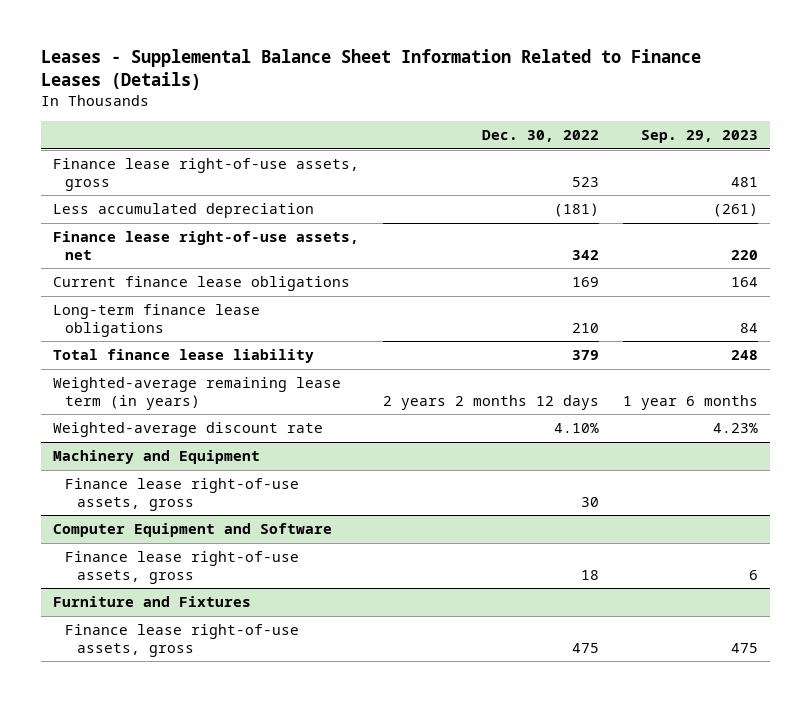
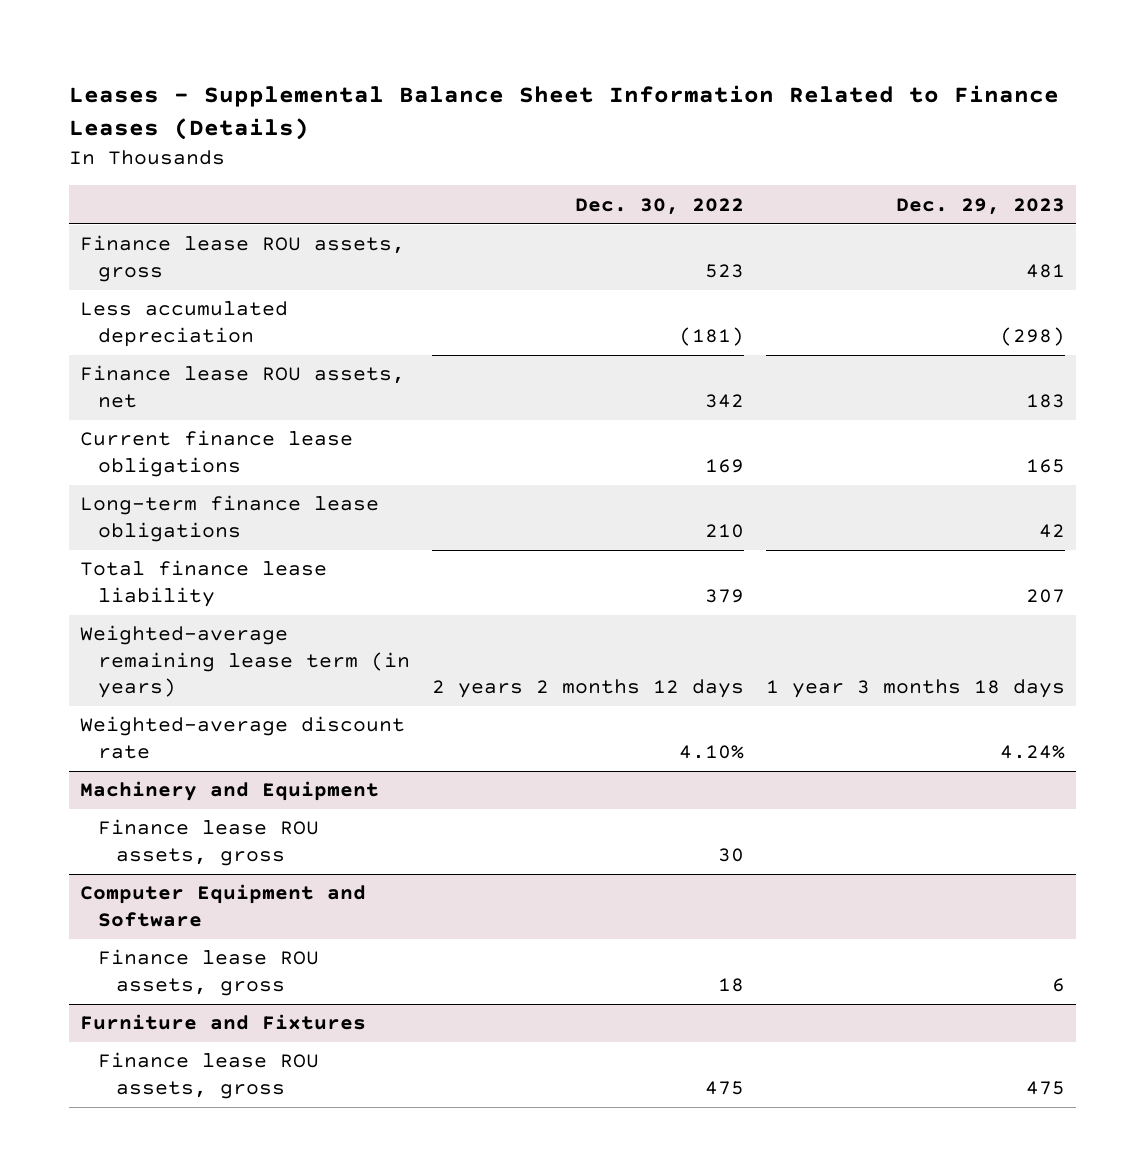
- | Dec. 30, 2022 | Sep. 29, 2023
+ | Dec. 30, 2022 | Dec. 29, 2023
- Finance lease right-of-use assets, gross | 523 | 481
+ Finance lease ROU assets, gross | 523 | 481
- Finance lease right-of-use assets, net | 342 | 220
+ Finance lease ROU assets, net | 342 | 183
@ Machinery and Equipment
- Finance lease right-of-use assets, gross | 30 |
+ Finance lease ROU assets, gross | 30 |
@ Computer Equipment and Software
- Finance lease right-of-use assets, gross | 18 | 6
+ Finance lease ROU assets, gross | 18 | 6
@ Furniture and Fixtures
- Finance lease right-of-use assets, gross | 475 | 475
+ Finance lease ROU assets, gross | 475 | 475

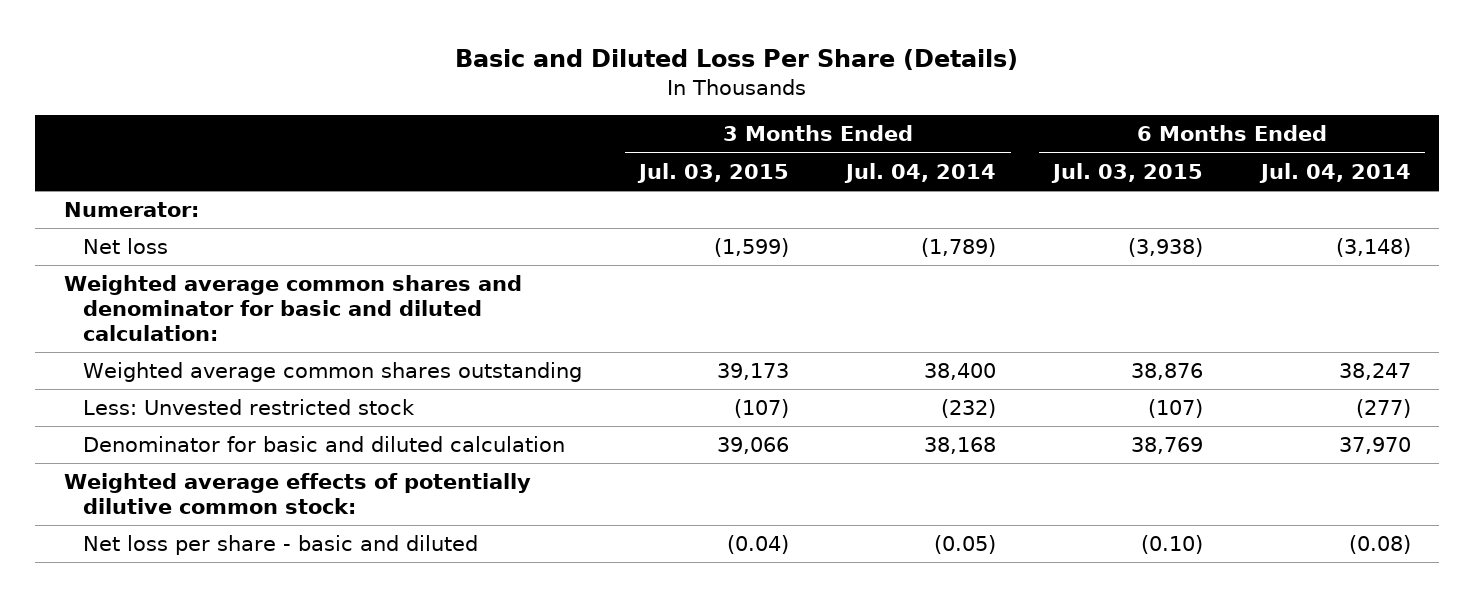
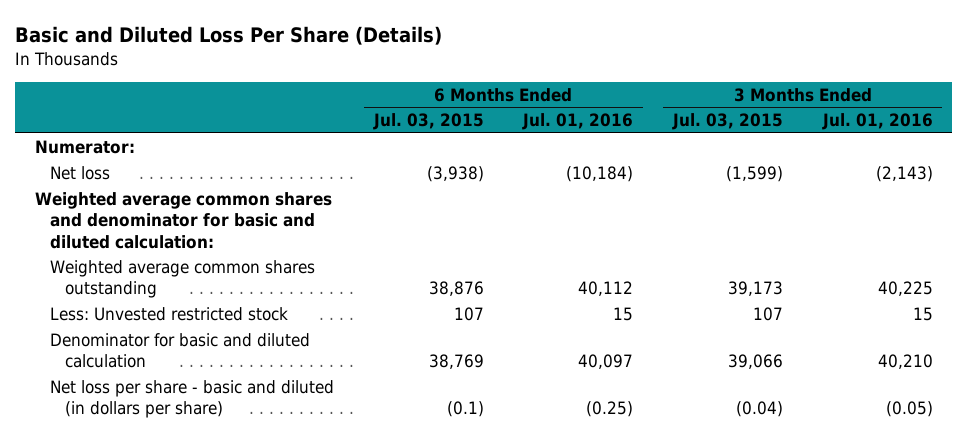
- | 3 Months Ended Jul. 03, 2015 | 3 Months Ended Jul. 04, 2014 | 6 Months Ended Jul. 03, 2015 | 6 Months Ended Jul. 04, 2014
+ | 6 Months Ended Jul. 03, 2015 | 6 Months Ended Jul. 01, 2016 | 3 Months Ended Jul. 03, 2015 | 3 Months Ended Jul. 01, 2016
- Less: Unvested restricted stock | (107) | (232) | (107) | (277)
+ Less: Unvested restricted stock | 107 | 15 | 107 | 15
- Weighted average effects of potentially dilutive common stock:
- Net loss per share - basic and diluted | (0.04) | (0.05) | (0.10) | (0.08)
+ Net loss per share - basic and diluted (in dollars per share) | (0.1) | (0.25) | (0.04) | (0.05)

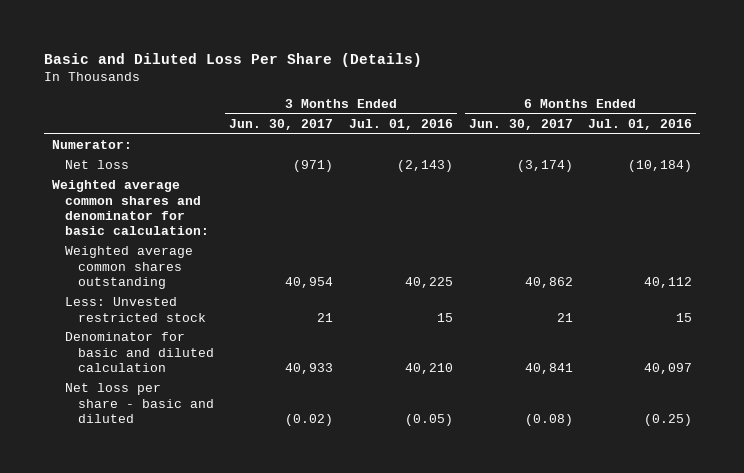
- | 6 Months Ended Jul. 03, 2015 | 6 Months Ended Jul. 01, 2016 | 3 Months Ended Jul. 03, 2015 | 3 Months Ended Jul. 01, 2016
+ | 3 Months Ended Jun. 30, 2017 | 3 Months Ended Jul. 01, 2016 | 6 Months Ended Jun. 30, 2017 | 6 Months Ended Jul. 01, 2016
- Weighted average common shares and denominator for basic and diluted calculation:
+ Weighted average common shares and denominator for basic calculation:
- Net loss per share - basic and diluted (in dollars per share) | (0.1) | (0.25) | (0.04) | (0.05)
+ Net loss per share - basic and diluted | (0.02) | (0.05) | (0.08) | (0.25)

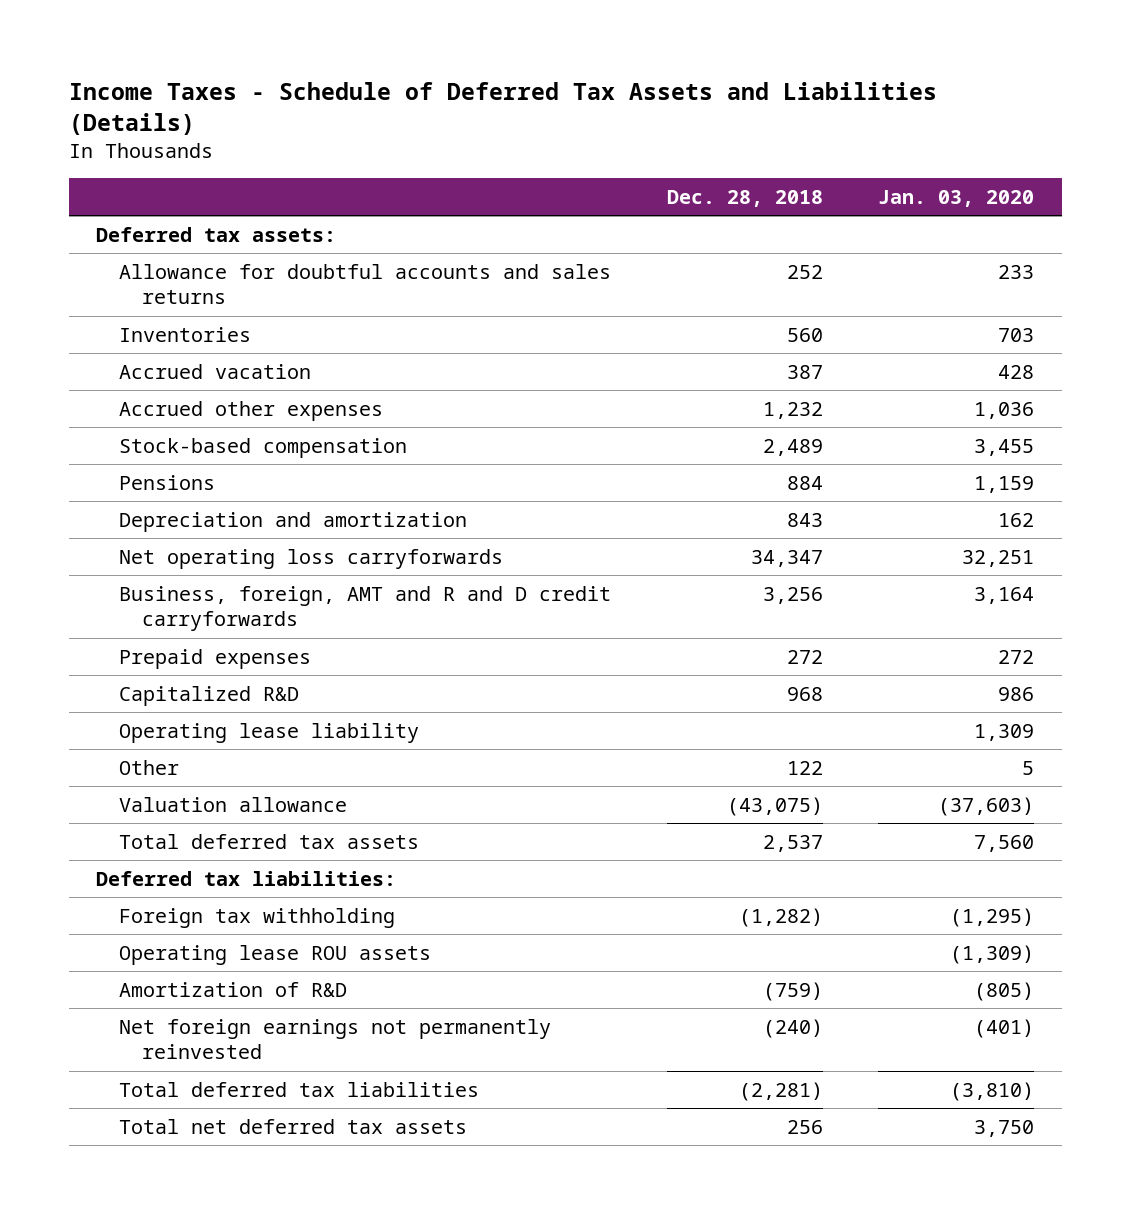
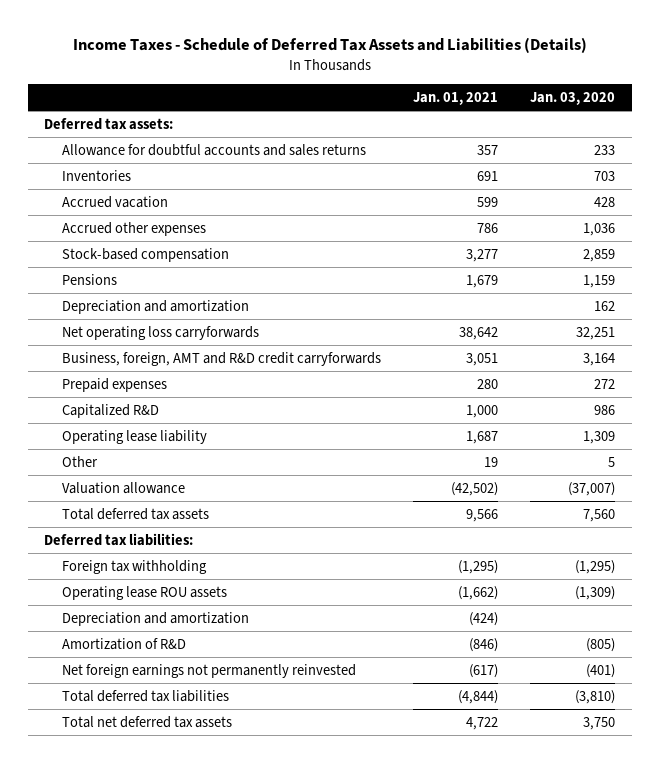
- | Dec. 28, 2018 | Jan. 03, 2020
+ | Jan. 01, 2021 | Jan. 03, 2020
- Stock-based compensation | 2,489 | 3,455
+ Stock-based compensation | 3,277 | 2,859
- Business, foreign, AMT and R and D credit carryforwards | 3,256 | 3,164
+ Business, foreign, AMT and R&D credit carryforwards | 3,051 | 3,164
- Valuation allowance | (43,075) | (37,603)
+ Valuation allowance | (42,502) | (37,007)
+ Depreciation and amortization | (424) |

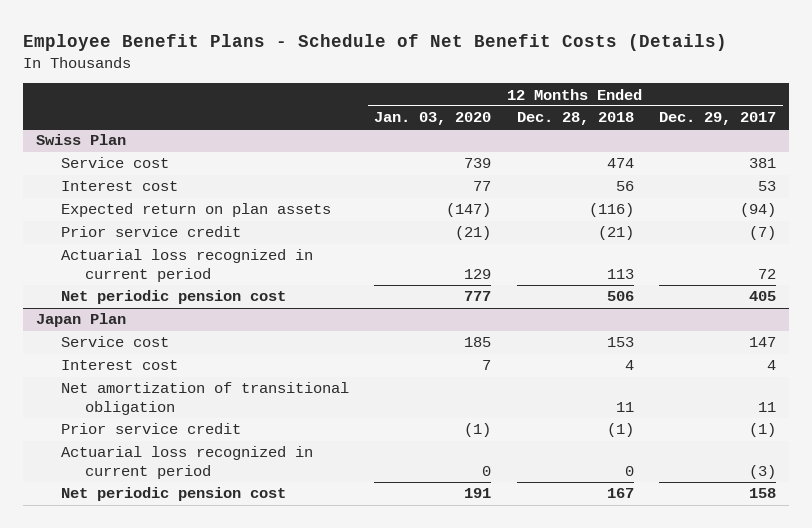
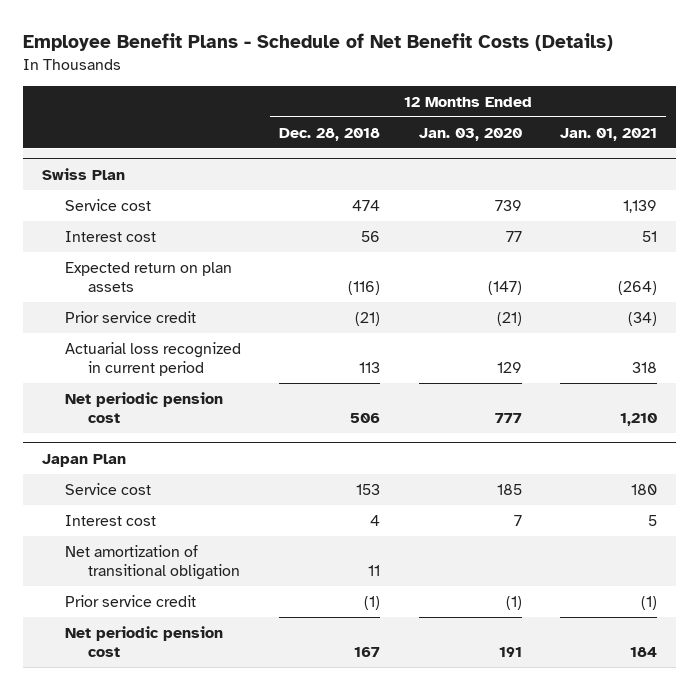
- | 12 Months Ended Jan. 03, 2020 | 12 Months Ended Dec. 28, 2018 | 12 Months Ended Dec. 29, 2017
+ | 12 Months Ended Dec. 28, 2018 | 12 Months Ended Jan. 03, 2020 | 12 Months Ended Jan. 01, 2021
@ Japan Plan
- Actuarial loss recognized in current period | 0 | 0 | (3)

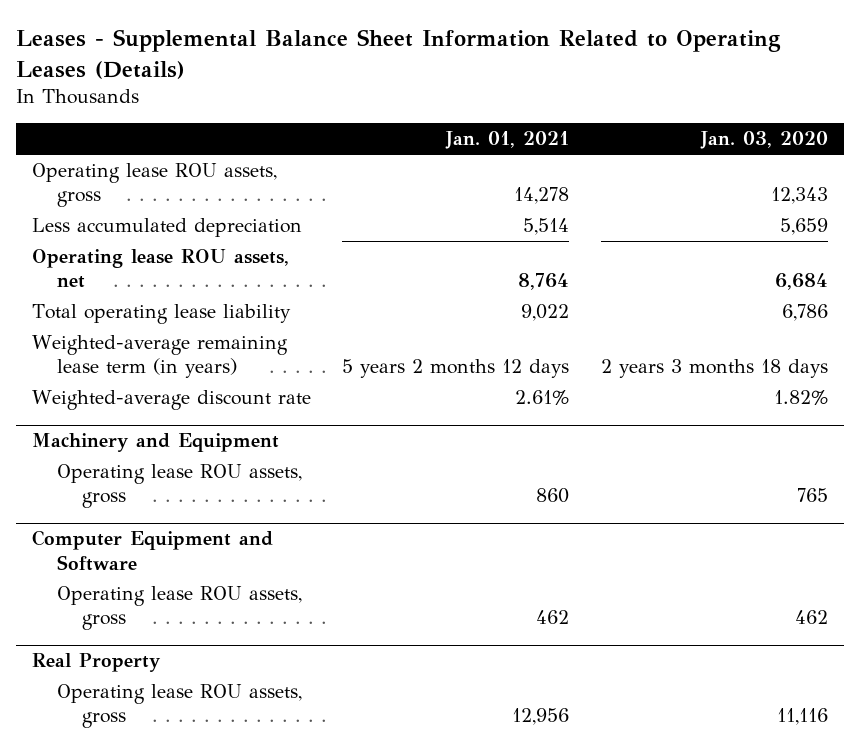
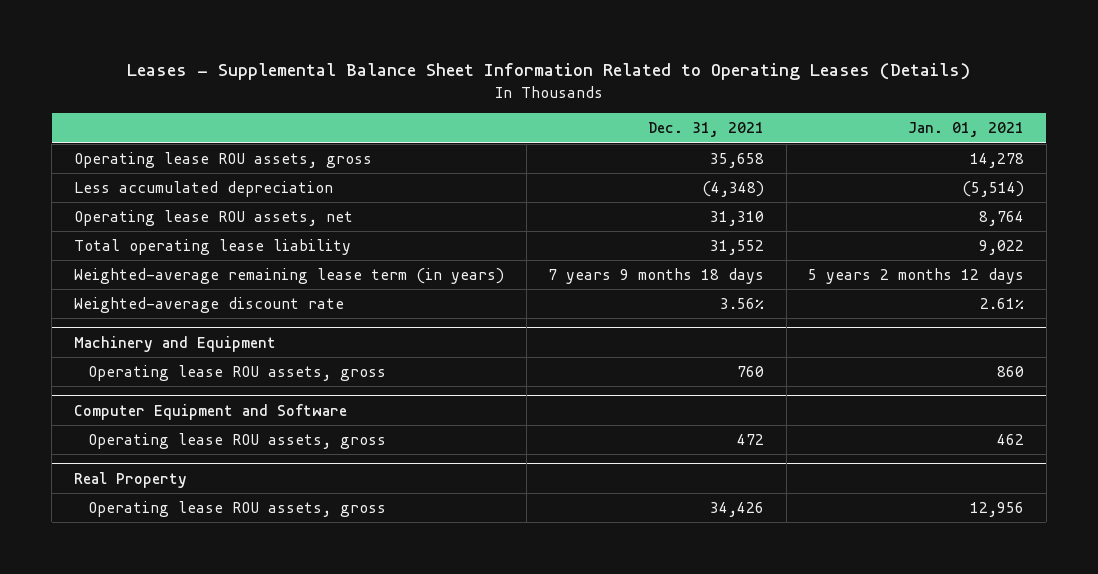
- | Jan. 01, 2021 | Jan. 03, 2020
+ | Dec. 31, 2021 | Jan. 01, 2021
- Less accumulated depreciation | 5,514 | 5,659
+ Less accumulated depreciation | (4,348) | (5,514)

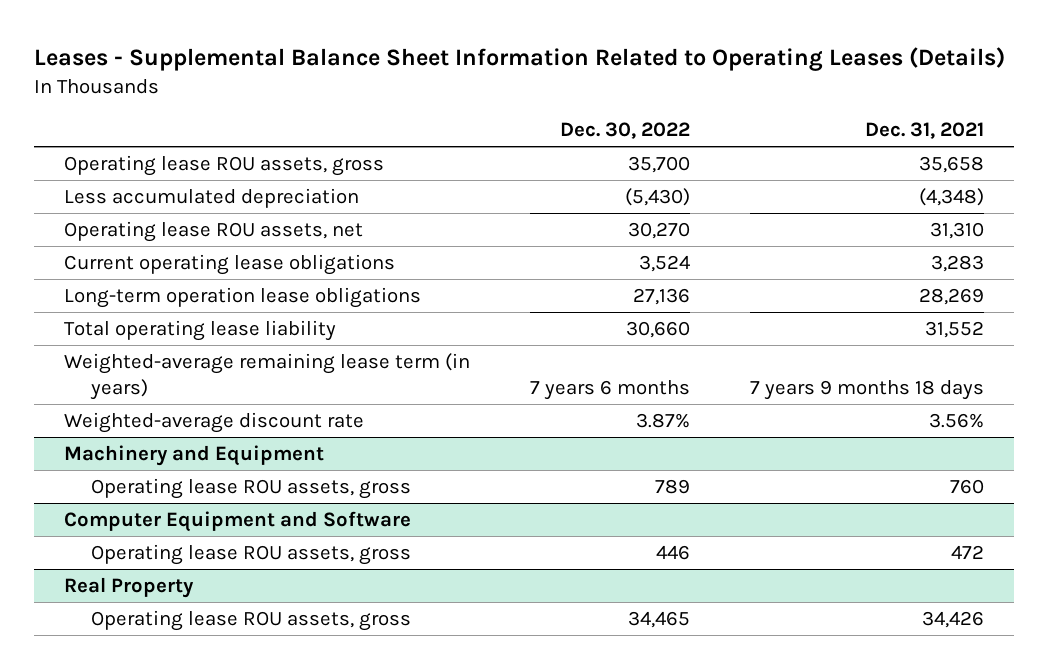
- | Dec. 31, 2021 | Jan. 01, 2021
+ | Dec. 30, 2022 | Dec. 31, 2021
+ Current operating lease obligations | 3,524 | 3,283
+ Long-term operation lease obligations | 27,136 | 28,269

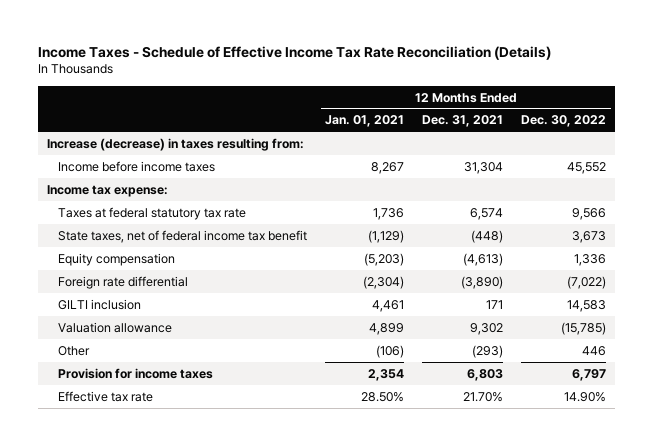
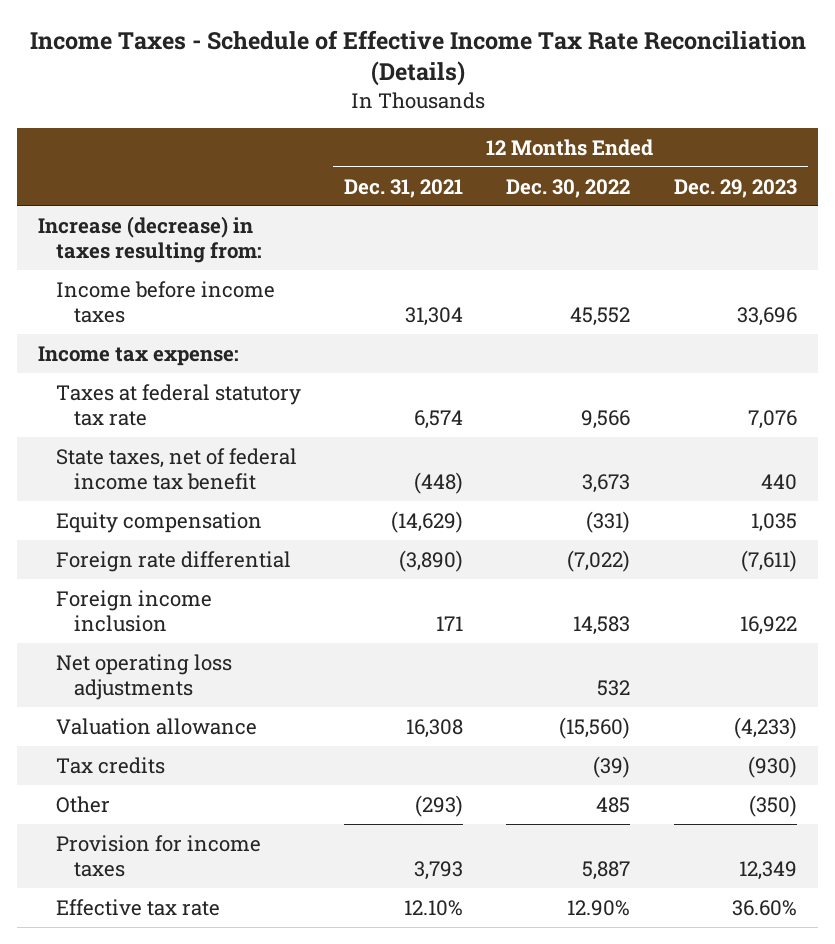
- | 12 Months Ended Jan. 01, 2021 | 12 Months Ended Dec. 31, 2021 | 12 Months Ended Dec. 30, 2022
+ | 12 Months Ended Dec. 31, 2021 | 12 Months Ended Dec. 30, 2022 | 12 Months Ended Dec. 29, 2023
- Equity compensation | (5,203) | (4,613) | 1,336
+ Equity compensation | (14,629) | (331) | 1,035
- GILTI inclusion | 4,461 | 171 | 14,583
- Valuation allowance | 4,899 | 9,302 | (15,785)
- Other | (106) | (293) | 446
- Provision for income taxes | 2,354 | 6,803 | 6,797
- Effective tax rate | 28.50% | 21.70% | 14.90%
+ Foreign income inclusion | 171 | 14,583 | 16,922
+ Net operating loss adjustments | | 532 |
+ Valuation allowance | 16,308 | (15,560) | (4,233)
+ Tax credits | | (39) | (930)
+ Other | (293) | 485 | (350)
+ Provision for income taxes | 3,793 | 5,887 | 12,349
+ Effective tax rate | 12.10% | 12.90% | 36.60%

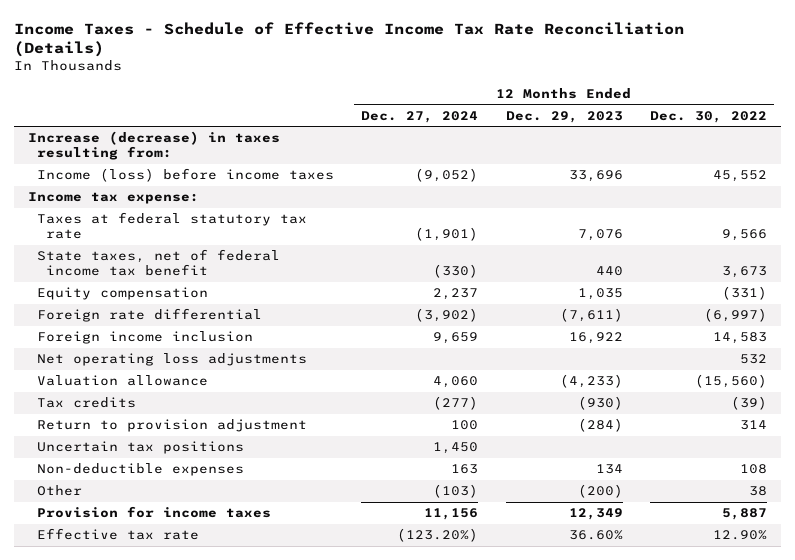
- | 12 Months Ended Dec. 31, 2021 | 12 Months Ended Dec. 30, 2022 | 12 Months Ended Dec. 29, 2023
+ | 12 Months Ended Dec. 27, 2024 | 12 Months Ended Dec. 29, 2023 | 12 Months Ended Dec. 30, 2022
- Income before income taxes | 31,304 | 45,552 | 33,696
+ Income (loss) before income taxes | (9,052) | 33,696 | 45,552
- Foreign rate differential | (3,890) | (7,022) | (7,611)
+ Foreign rate differential | (3,902) | (7,611) | (6,997)
- Other | (293) | 485 | (350)
+ Return to provision adjustment | 100 | (284) | 314
+ Uncertain tax positions | 1,450 | |
+ Non-deductible expenses | 163 | 134 | 108
+ Other | (103) | (200) | 38

